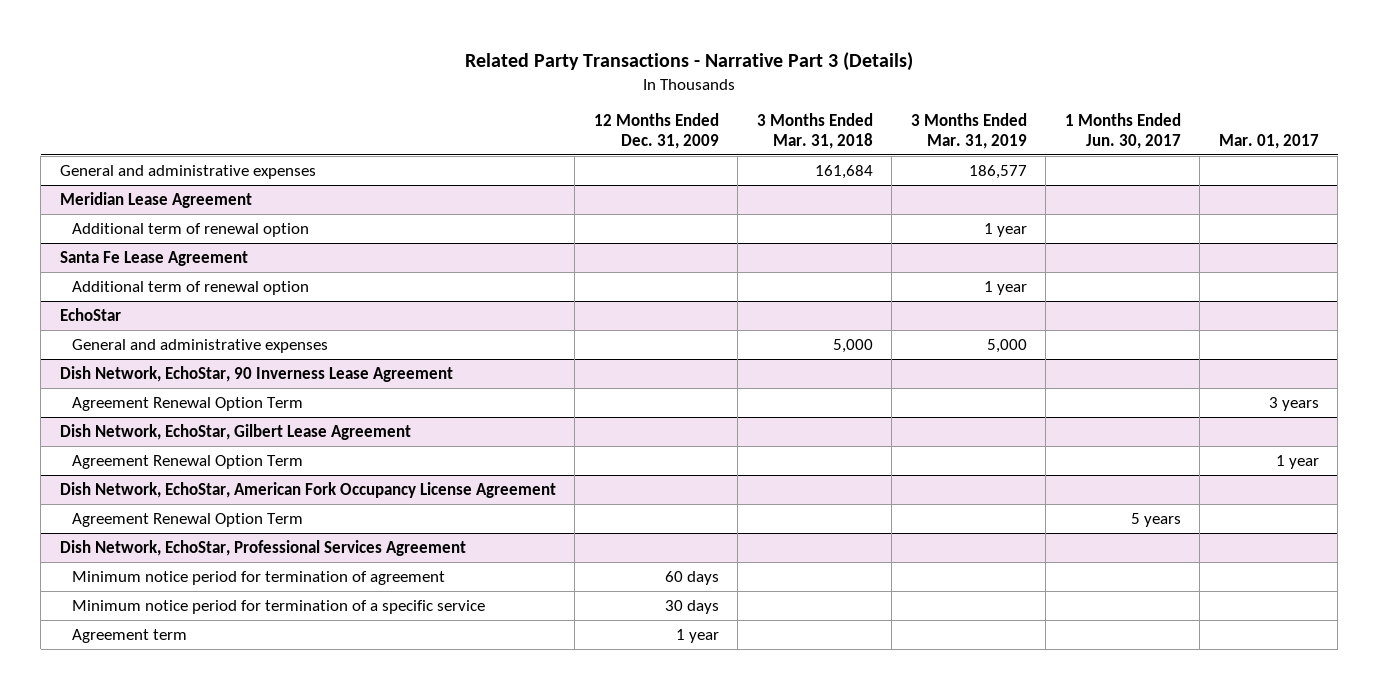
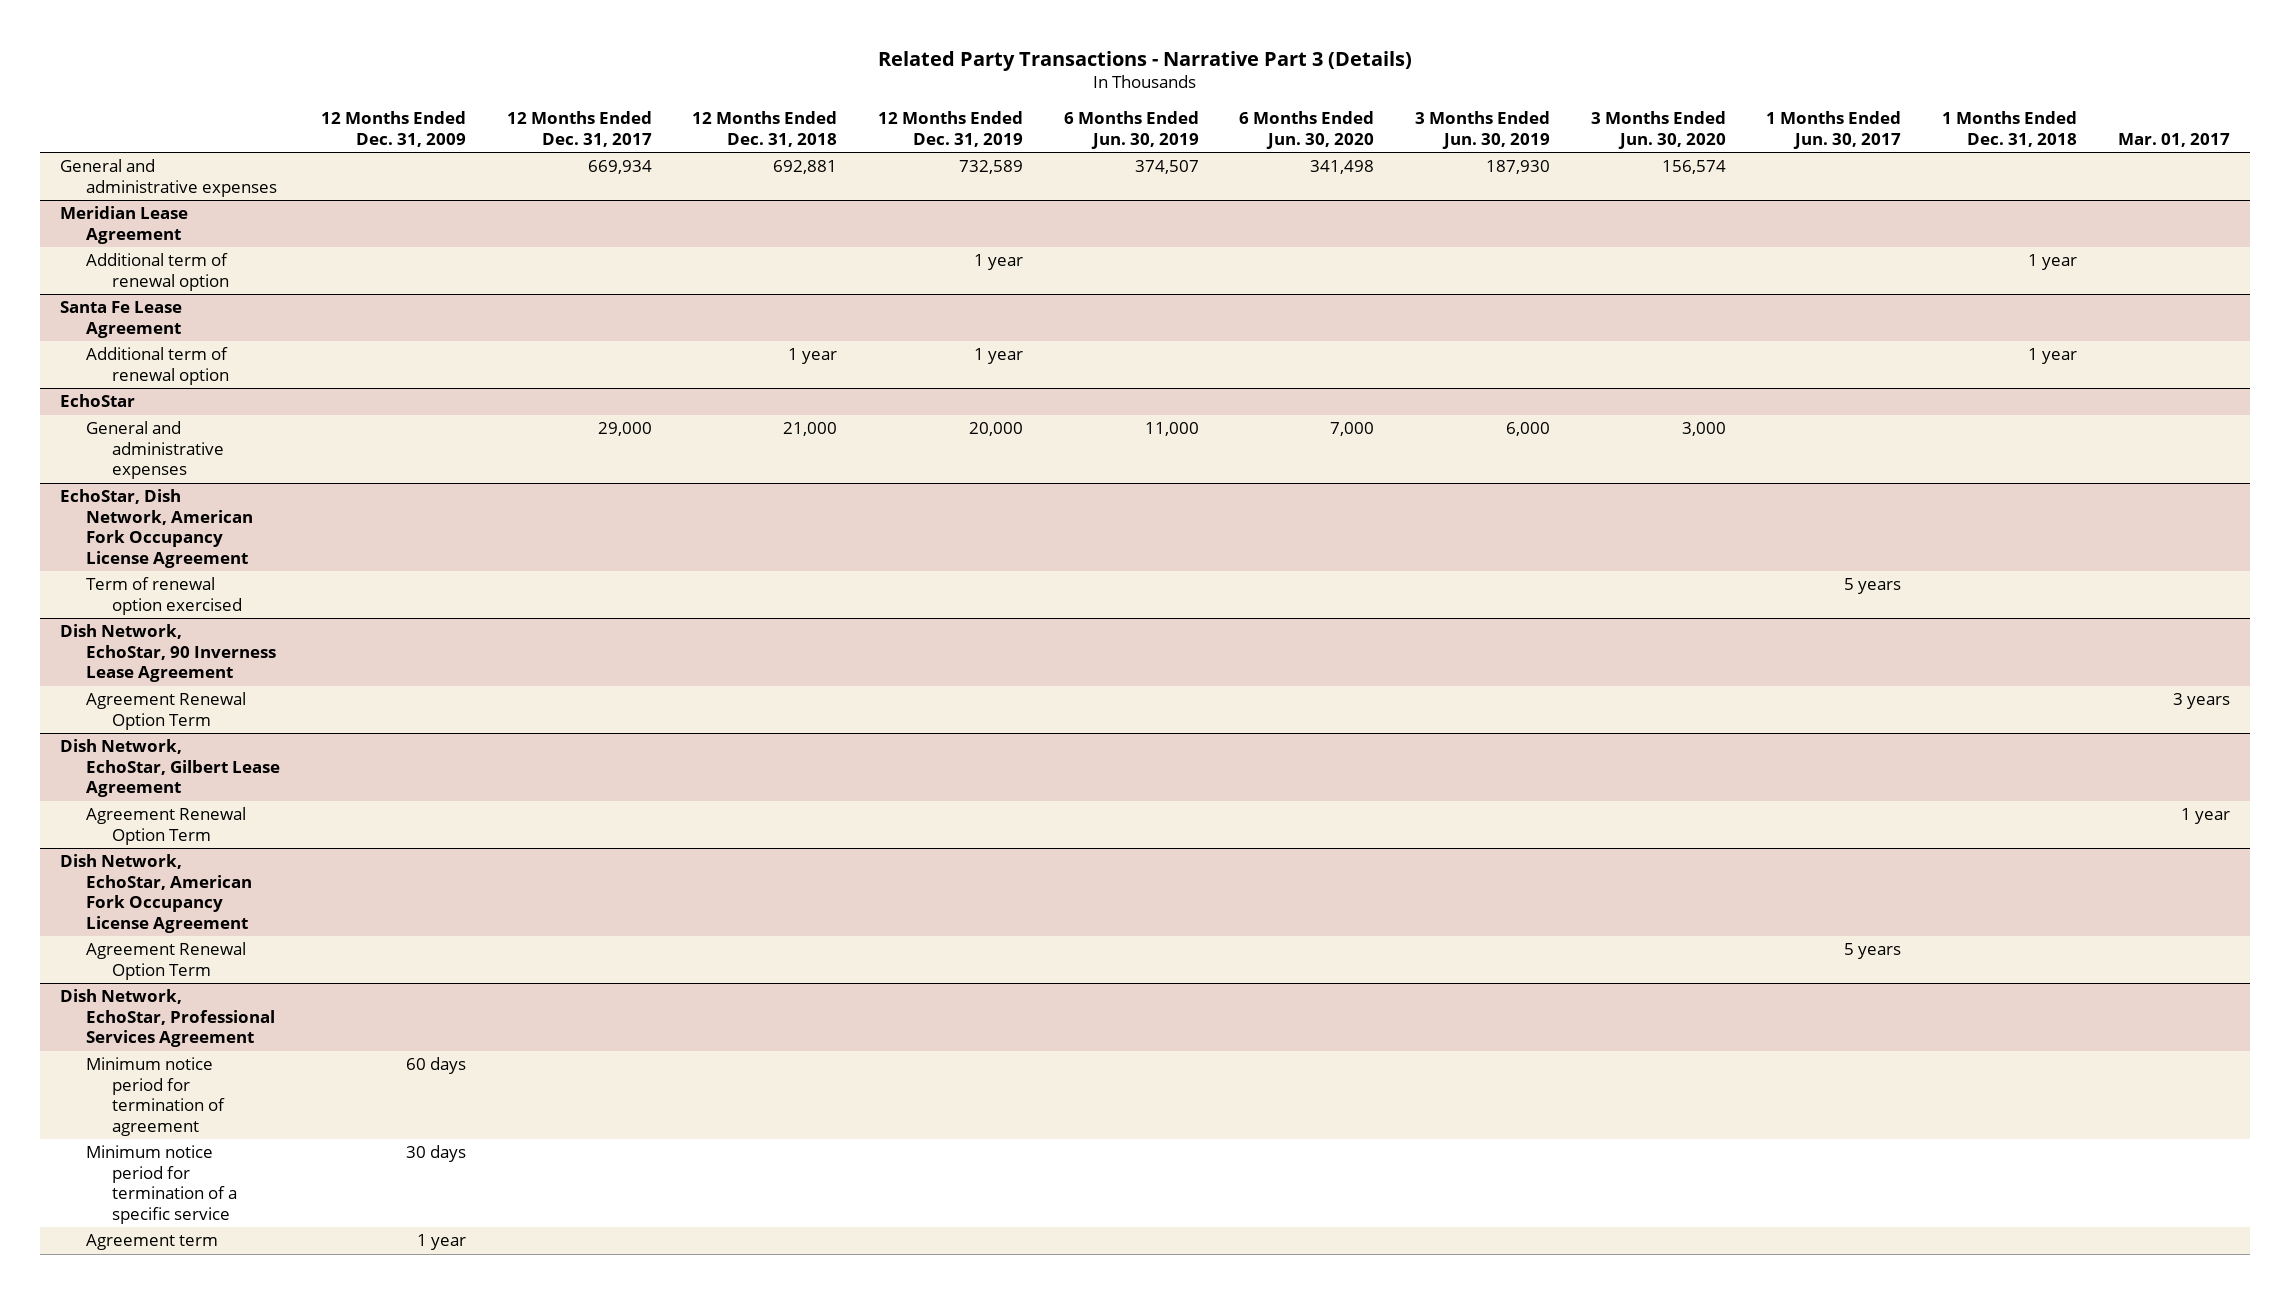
- | 12 Months Ended Dec. 31, 2009 | 3 Months Ended Mar. 31, 2018 | 3 Months Ended Mar. 31, 2019 | 1 Months Ended Jun. 30, 2017 | Mar. 01, 2017
+ | 12 Months Ended Dec. 31, 2009 | 12 Months Ended Dec. 31, 2017 | 12 Months Ended Dec. 31, 2018 | 12 Months Ended Dec. 31, 2019 | 6 Months Ended Jun. 30, 2019 | 6 Months Ended Jun. 30, 2020 | 3 Months Ended Jun. 30, 2019 | 3 Months Ended Jun. 30, 2020 | 1 Months Ended Jun. 30, 2017 | 1 Months Ended Dec. 31, 2018 | Mar. 01, 2017
+ EchoStar, Dish Network, American Fork Occupancy License Agreement
+ Term of renewal option exercised | | | | | | | | | 5 years | |

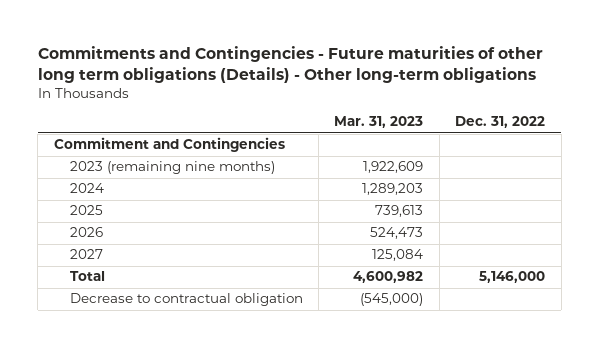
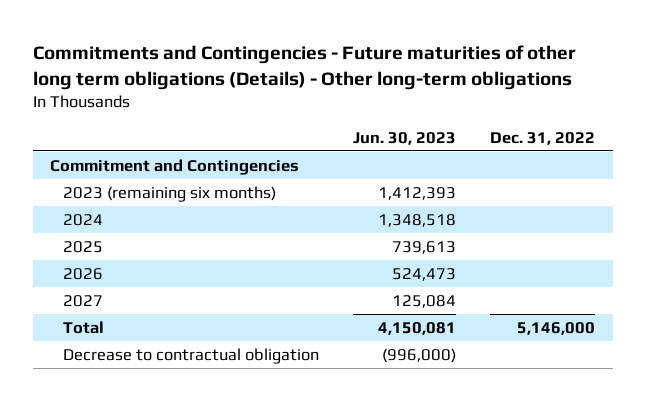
- | Mar. 31, 2023 | Dec. 31, 2022
+ | Jun. 30, 2023 | Dec. 31, 2022
- 2023 (remaining nine months) | 1,922,609 |
+ 2023 (remaining six months) | 1,412,393 |

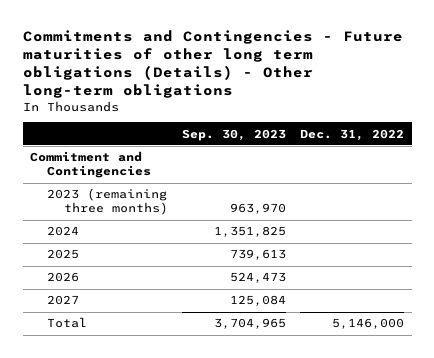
- | Jun. 30, 2023 | Dec. 31, 2022
+ | Sep. 30, 2023 | Dec. 31, 2022
- 2023 (remaining six months) | 1,412,393 |
+ 2023 (remaining three months) | 963,970 |
- Decrease to contractual obligation | (996,000) |

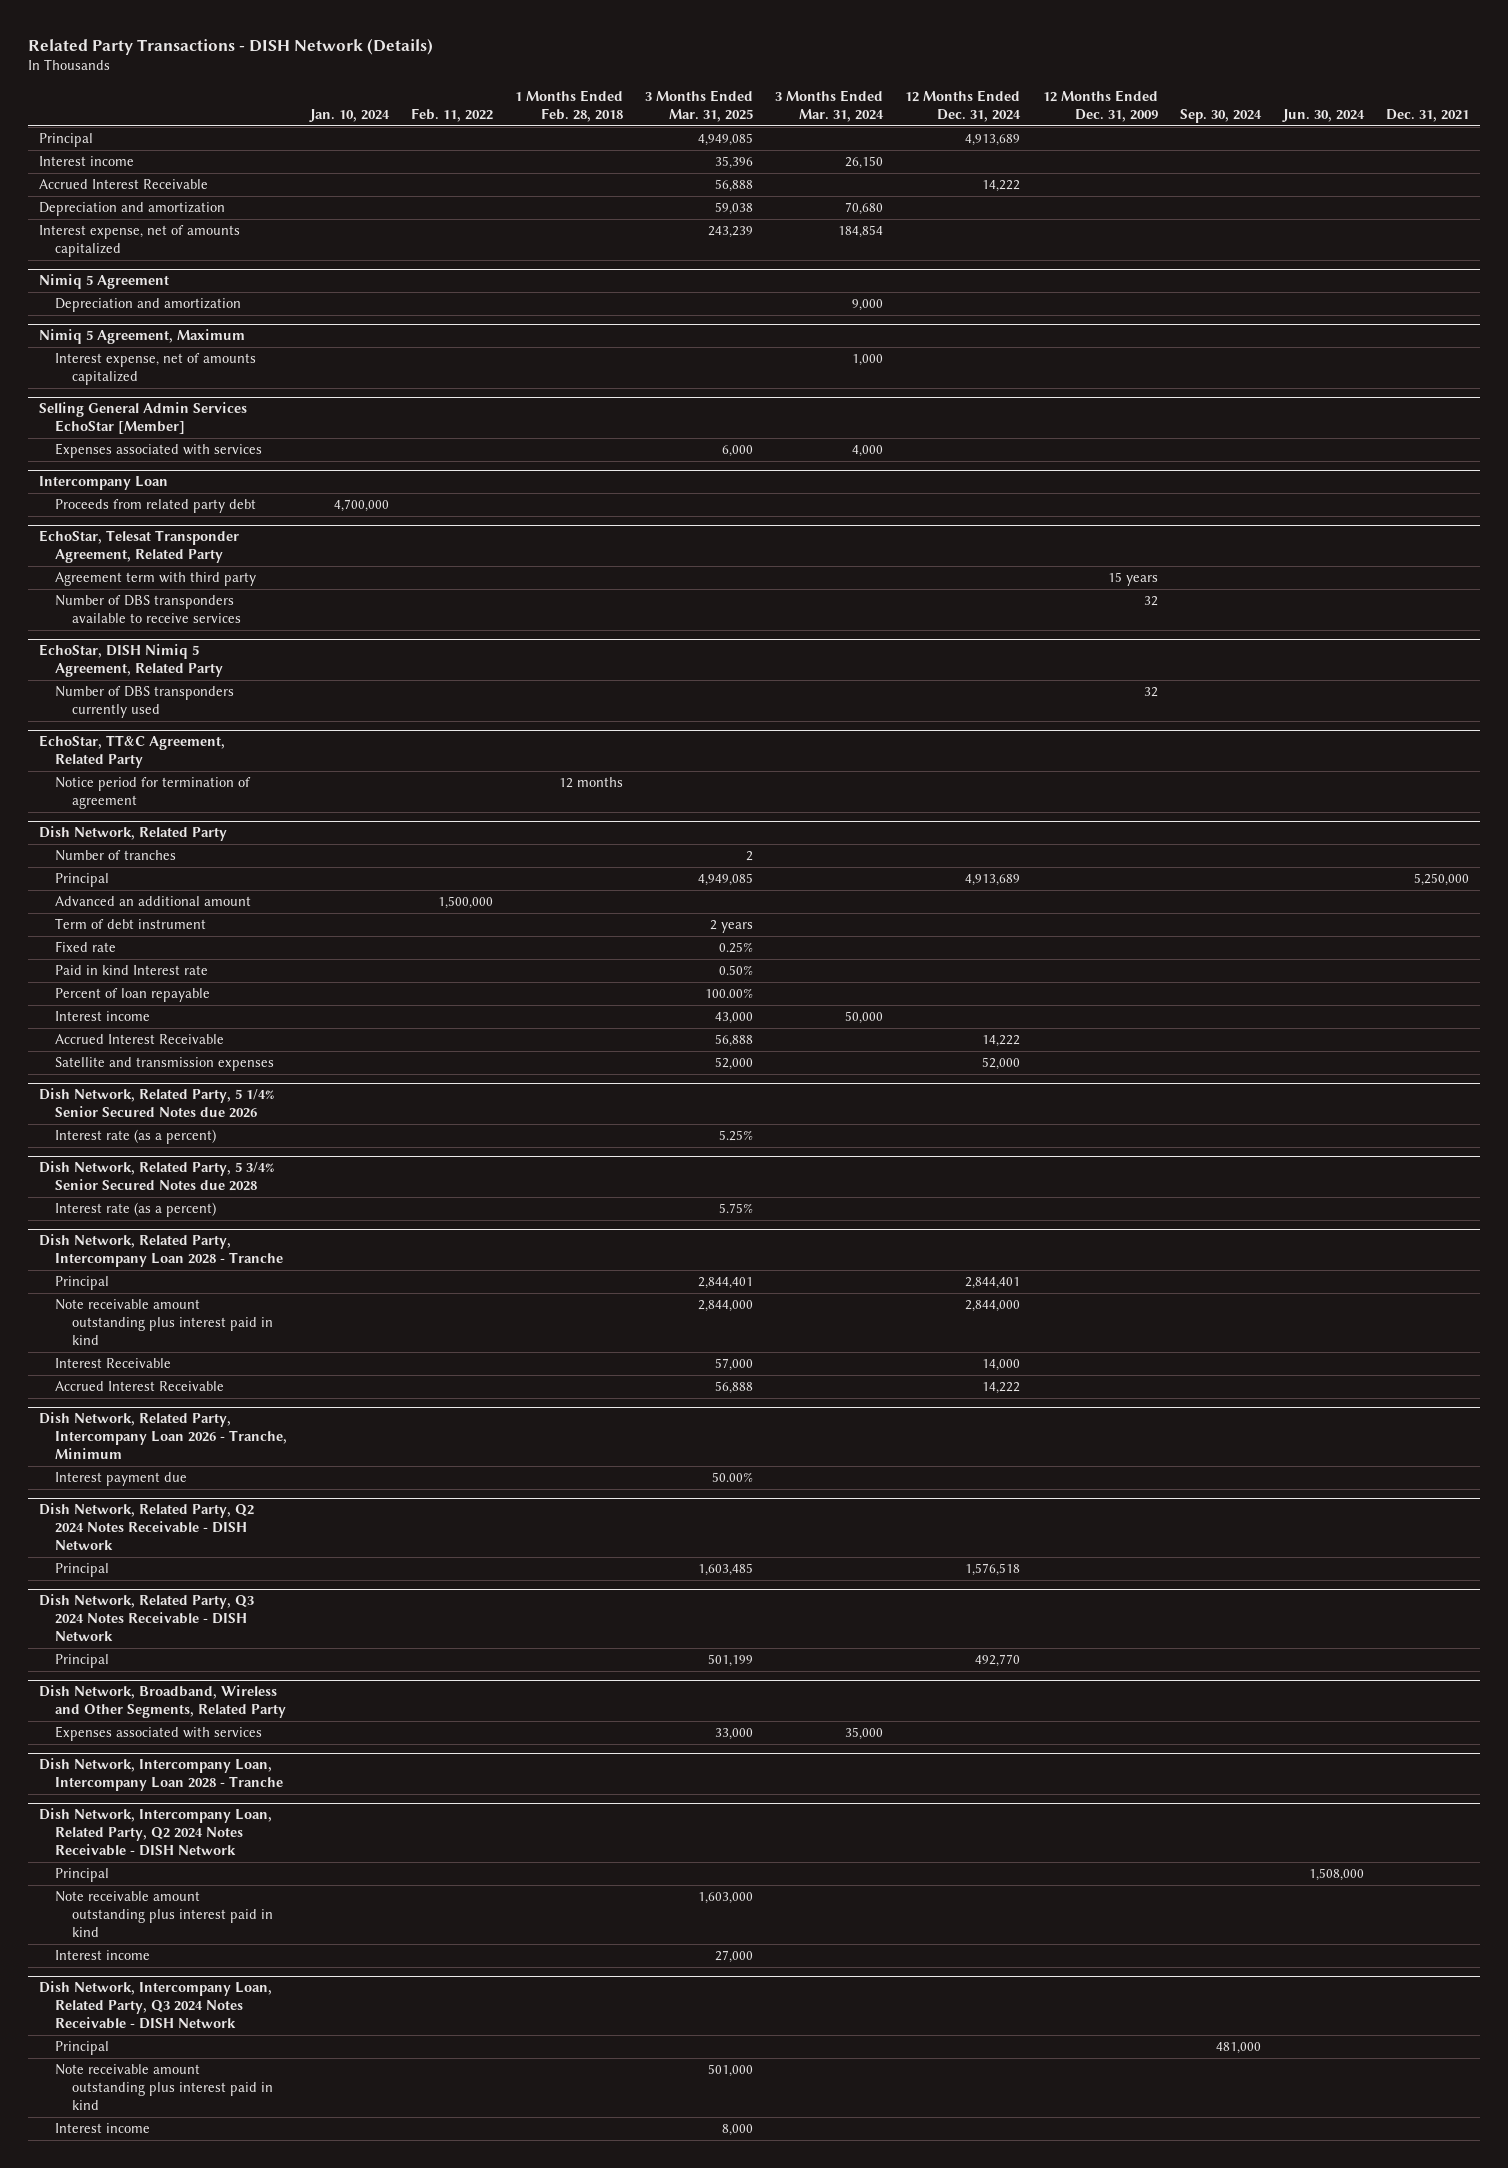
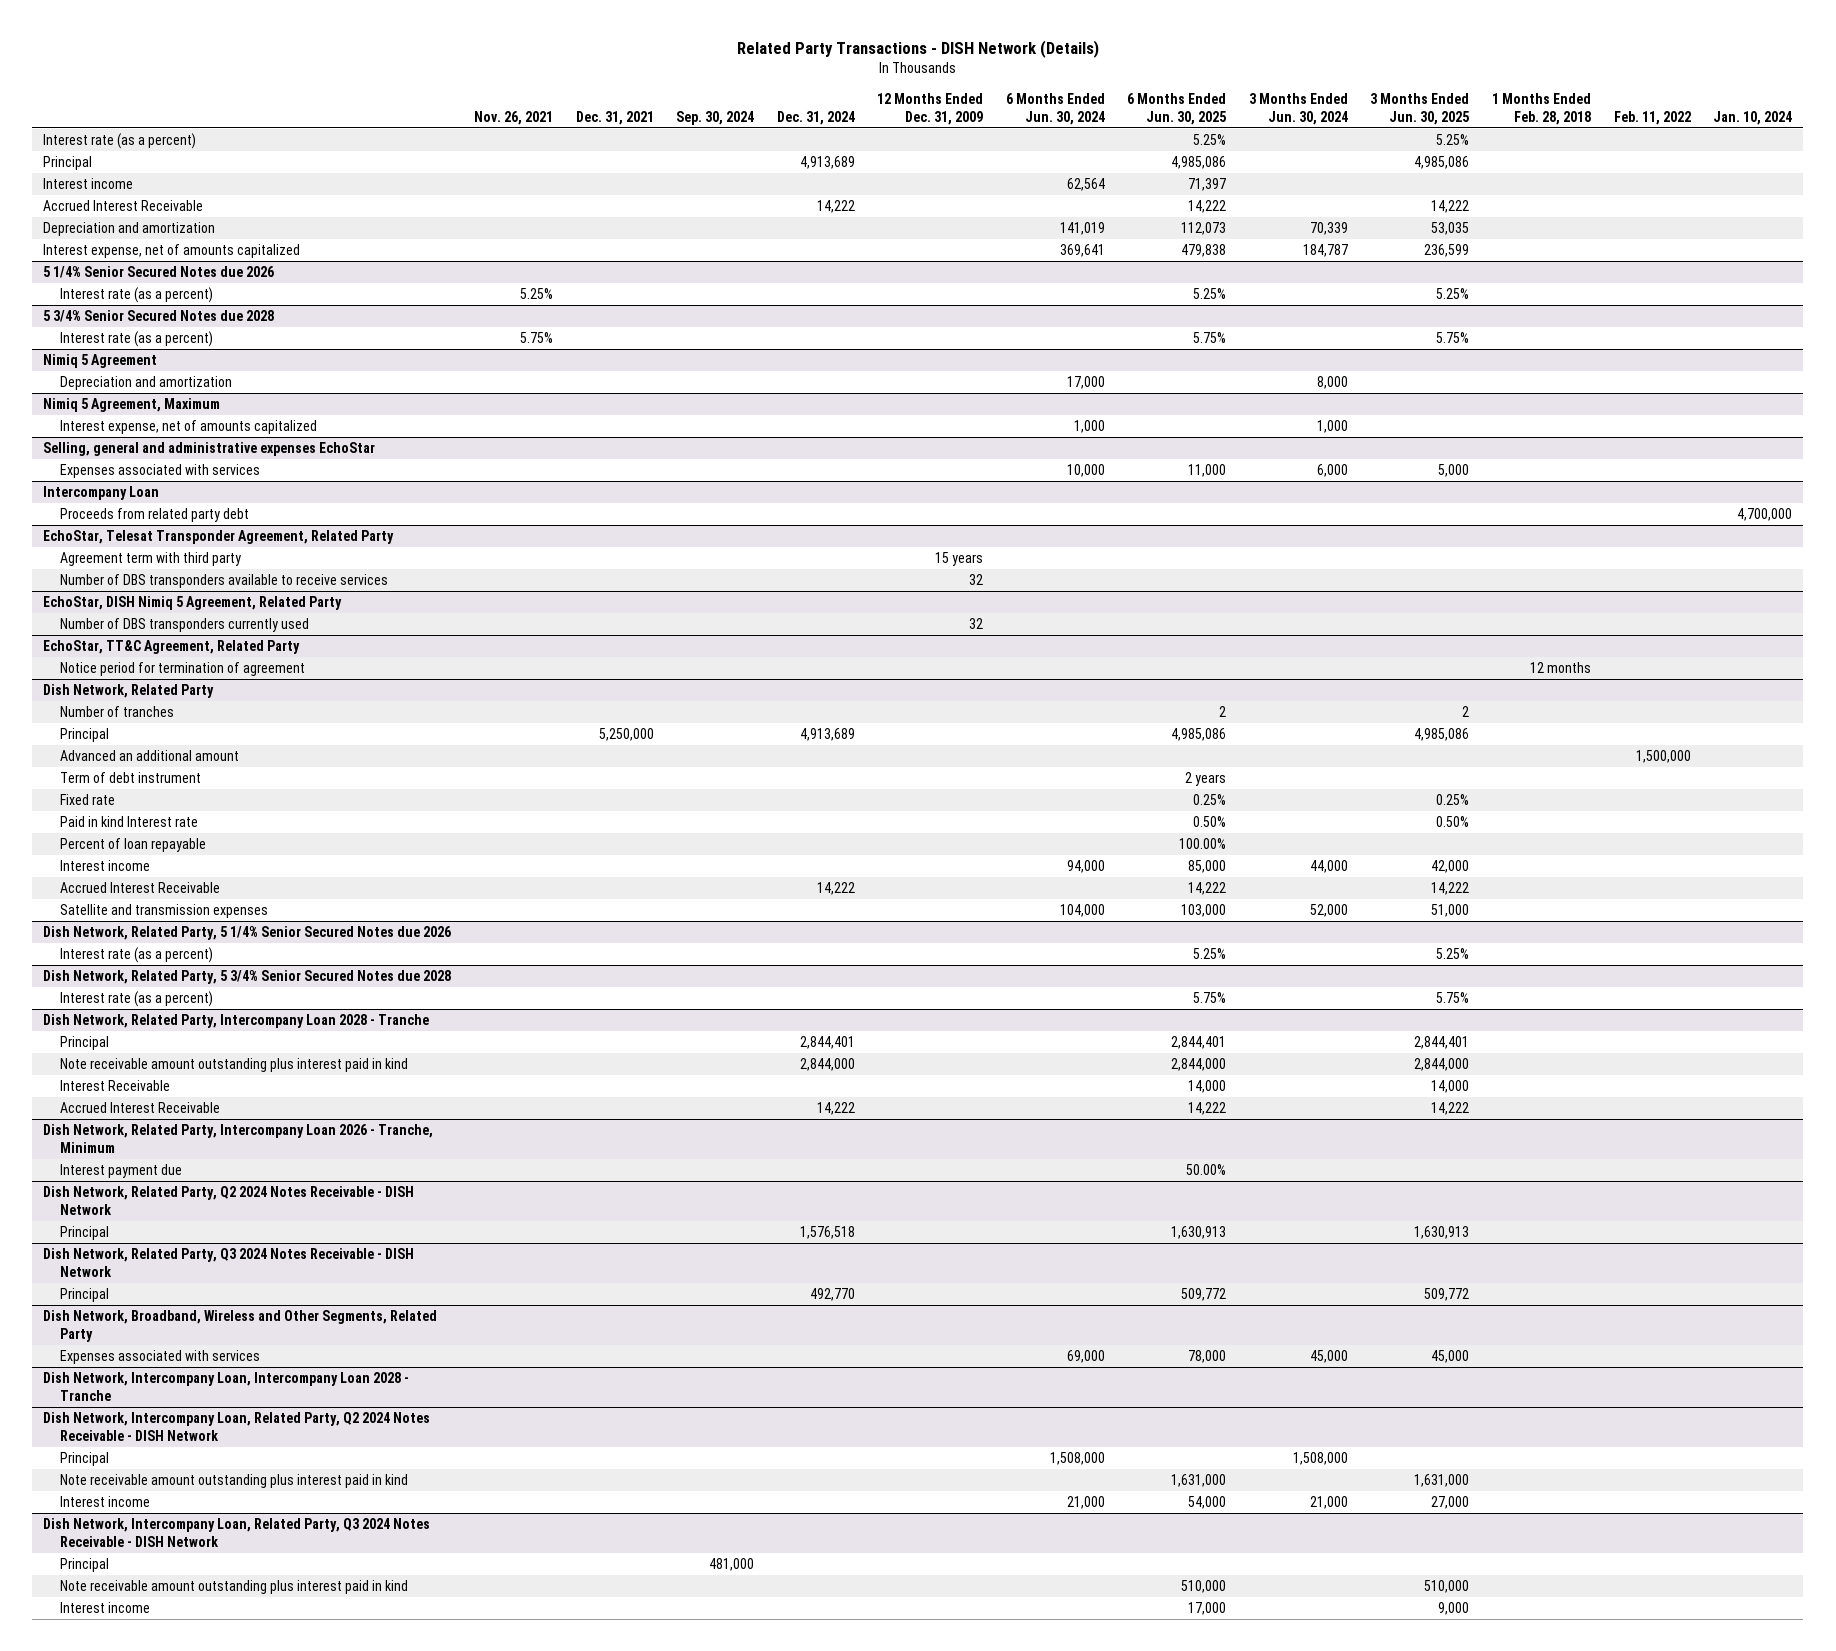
- | Jan. 10, 2024 | Feb. 11, 2022 | 1 Months Ended Feb. 28, 2018 | 3 Months Ended Mar. 31, 2025 | 3 Months Ended Mar. 31, 2024 | 12 Months Ended Dec. 31, 2024 | 12 Months Ended Dec. 31, 2009 | Sep. 30, 2024 | Jun. 30, 2024 | Dec. 31, 2021
+ | Nov. 26, 2021 | Dec. 31, 2021 | Sep. 30, 2024 | Dec. 31, 2024 | 12 Months Ended Dec. 31, 2009 | 6 Months Ended Jun. 30, 2024 | 6 Months Ended Jun. 30, 2025 | 3 Months Ended Jun. 30, 2024 | 3 Months Ended Jun. 30, 2025 | 1 Months Ended Feb. 28, 2018 | Feb. 11, 2022 | Jan. 10, 2024
+ Interest rate (as a percent) | | | | | | | 5.25% | | 5.25% | | |
+ 5 1/4% Senior Secured Notes due 2026
+ Interest rate (as a percent) | 5.25% | | | | | | 5.25% | | 5.25% | | |
+ 5 3/4% Senior Secured Notes due 2028
+ Interest rate (as a percent) | 5.75% | | | | | | 5.75% | | 5.75% | | |
- Selling General Admin Services EchoStar [Member]
+ Selling, general and administrative expenses EchoStar

